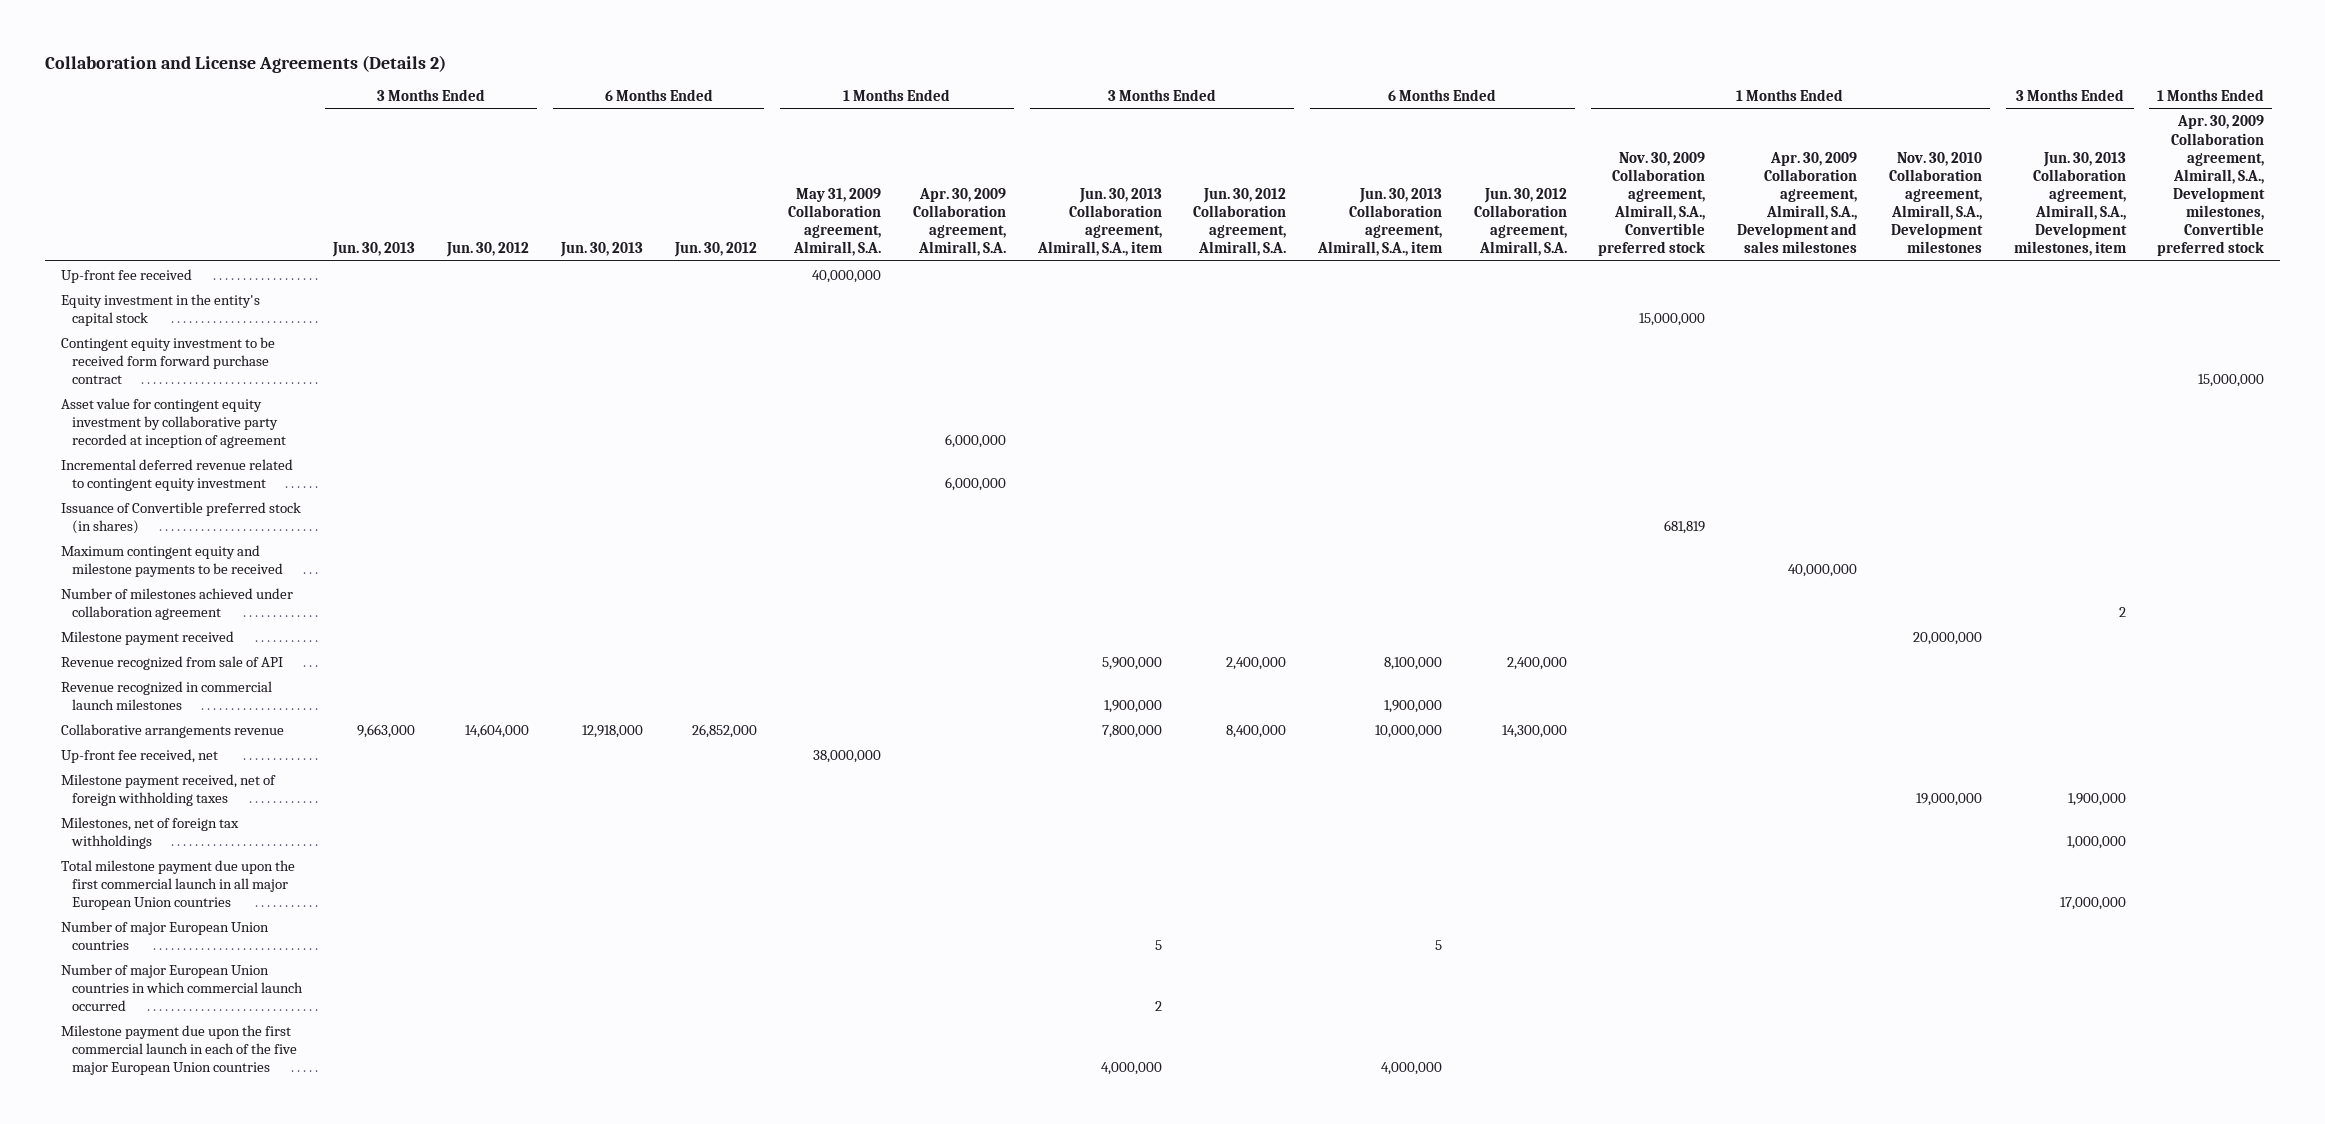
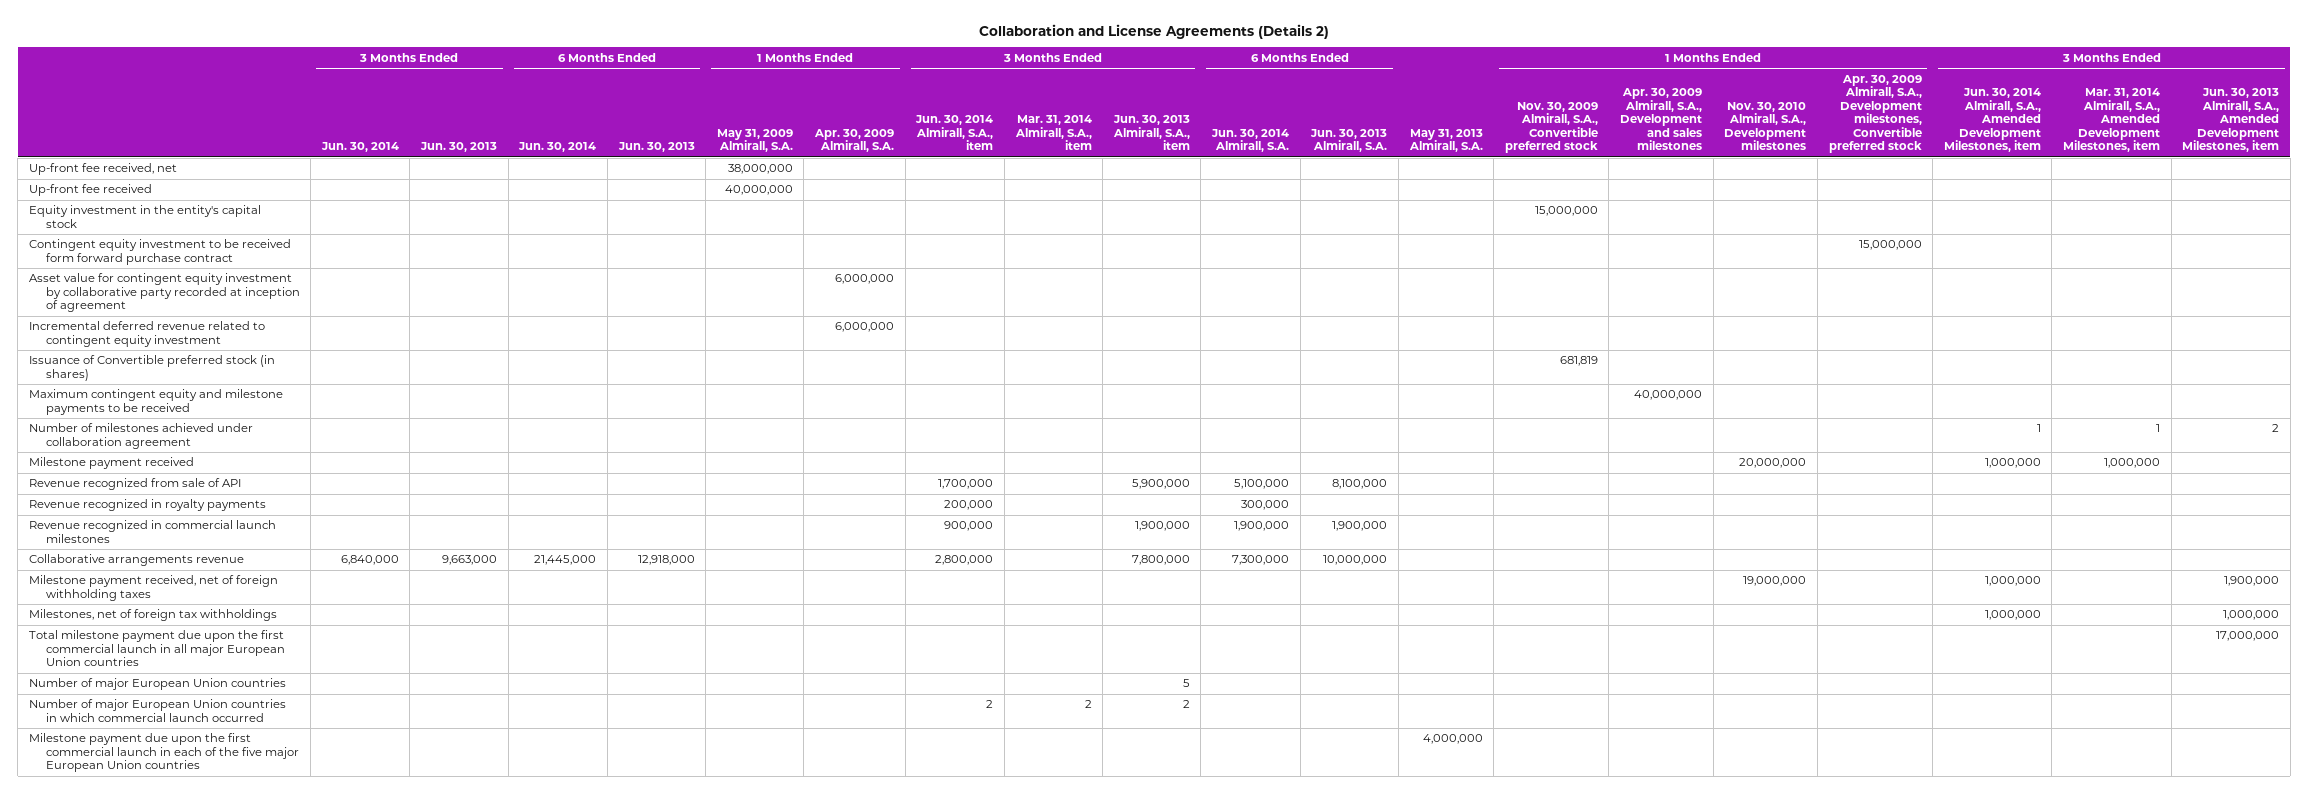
- | 3 Months Ended Jun. 30, 2013 | 3 Months Ended Jun. 30, 2012 | 6 Months Ended Jun. 30, 2013 | 6 Months Ended Jun. 30, 2012 | 1 Months Ended May 31, 2009 Collaboration agreement, Almirall, S.A. | 1 Months Ended Apr. 30, 2009 Collaboration agreement, Almirall, S.A. | 3 Months Ended Jun. 30, 2013 Collaboration agreement, Almirall, S.A., item | 3 Months Ended Jun. 30, 2012 Collaboration agreement, Almirall, S.A. | 6 Months Ended Jun. 30, 2013 Collaboration agreement, Almirall, S.A., item | 6 Months Ended Jun. 30, 2012 Collaboration agreement, Almirall, S.A. | 1 Months Ended Nov. 30, 2009 Collaboration agreement, Almirall, S.A., Convertible preferred stock | 1 Months Ended Apr. 30, 2009 Collaboration agreement, Almirall, S.A., Development and sales milestones | 1 Months Ended Nov. 30, 2010 Collaboration agreement, Almirall, S.A., Development milestones | 3 Months Ended Jun. 30, 2013 Collaboration agreement, Almirall, S.A., Development milestones, item | 1 Months Ended Apr. 30, 2009 Collaboration agreement, Almirall, S.A., Development milestones, Convertible preferred stock
+ | 3 Months Ended Jun. 30, 2014 | 3 Months Ended Jun. 30, 2013 | 6 Months Ended Jun. 30, 2014 | 6 Months Ended Jun. 30, 2013 | 1 Months Ended May 31, 2009 Almirall, S.A. | 1 Months Ended Apr. 30, 2009 Almirall, S.A. | 3 Months Ended Jun. 30, 2014 Almirall, S.A., item | 3 Months Ended Mar. 31, 2014 Almirall, S.A., item | 3 Months Ended Jun. 30, 2013 Almirall, S.A., item | 6 Months Ended Jun. 30, 2014 Almirall, S.A. | 6 Months Ended Jun. 30, 2013 Almirall, S.A. | May 31, 2013 Almirall, S.A. | 1 Months Ended Nov. 30, 2009 Almirall, S.A., Convertible preferred stock | 1 Months Ended Apr. 30, 2009 Almirall, S.A., Development and sales milestones | 1 Months Ended Nov. 30, 2010 Almirall, S.A., Development milestones | 1 Months Ended Apr. 30, 2009 Almirall, S.A., Development milestones, Convertible preferred stock | 3 Months Ended Jun. 30, 2014 Almirall, S.A., Amended Development Milestones, item | 3 Months Ended Mar. 31, 2014 Almirall, S.A., Amended Development Milestones, item | 3 Months Ended Jun. 30, 2013 Almirall, S.A., Amended Development Milestones, item
moved up: Up-front fee received, net | | | | | 38,000,000 | | | | | | | | | | | | | |
+ Revenue recognized in royalty payments | | | | | | | 200,000 | | | 300,000 | | | | | | | | |

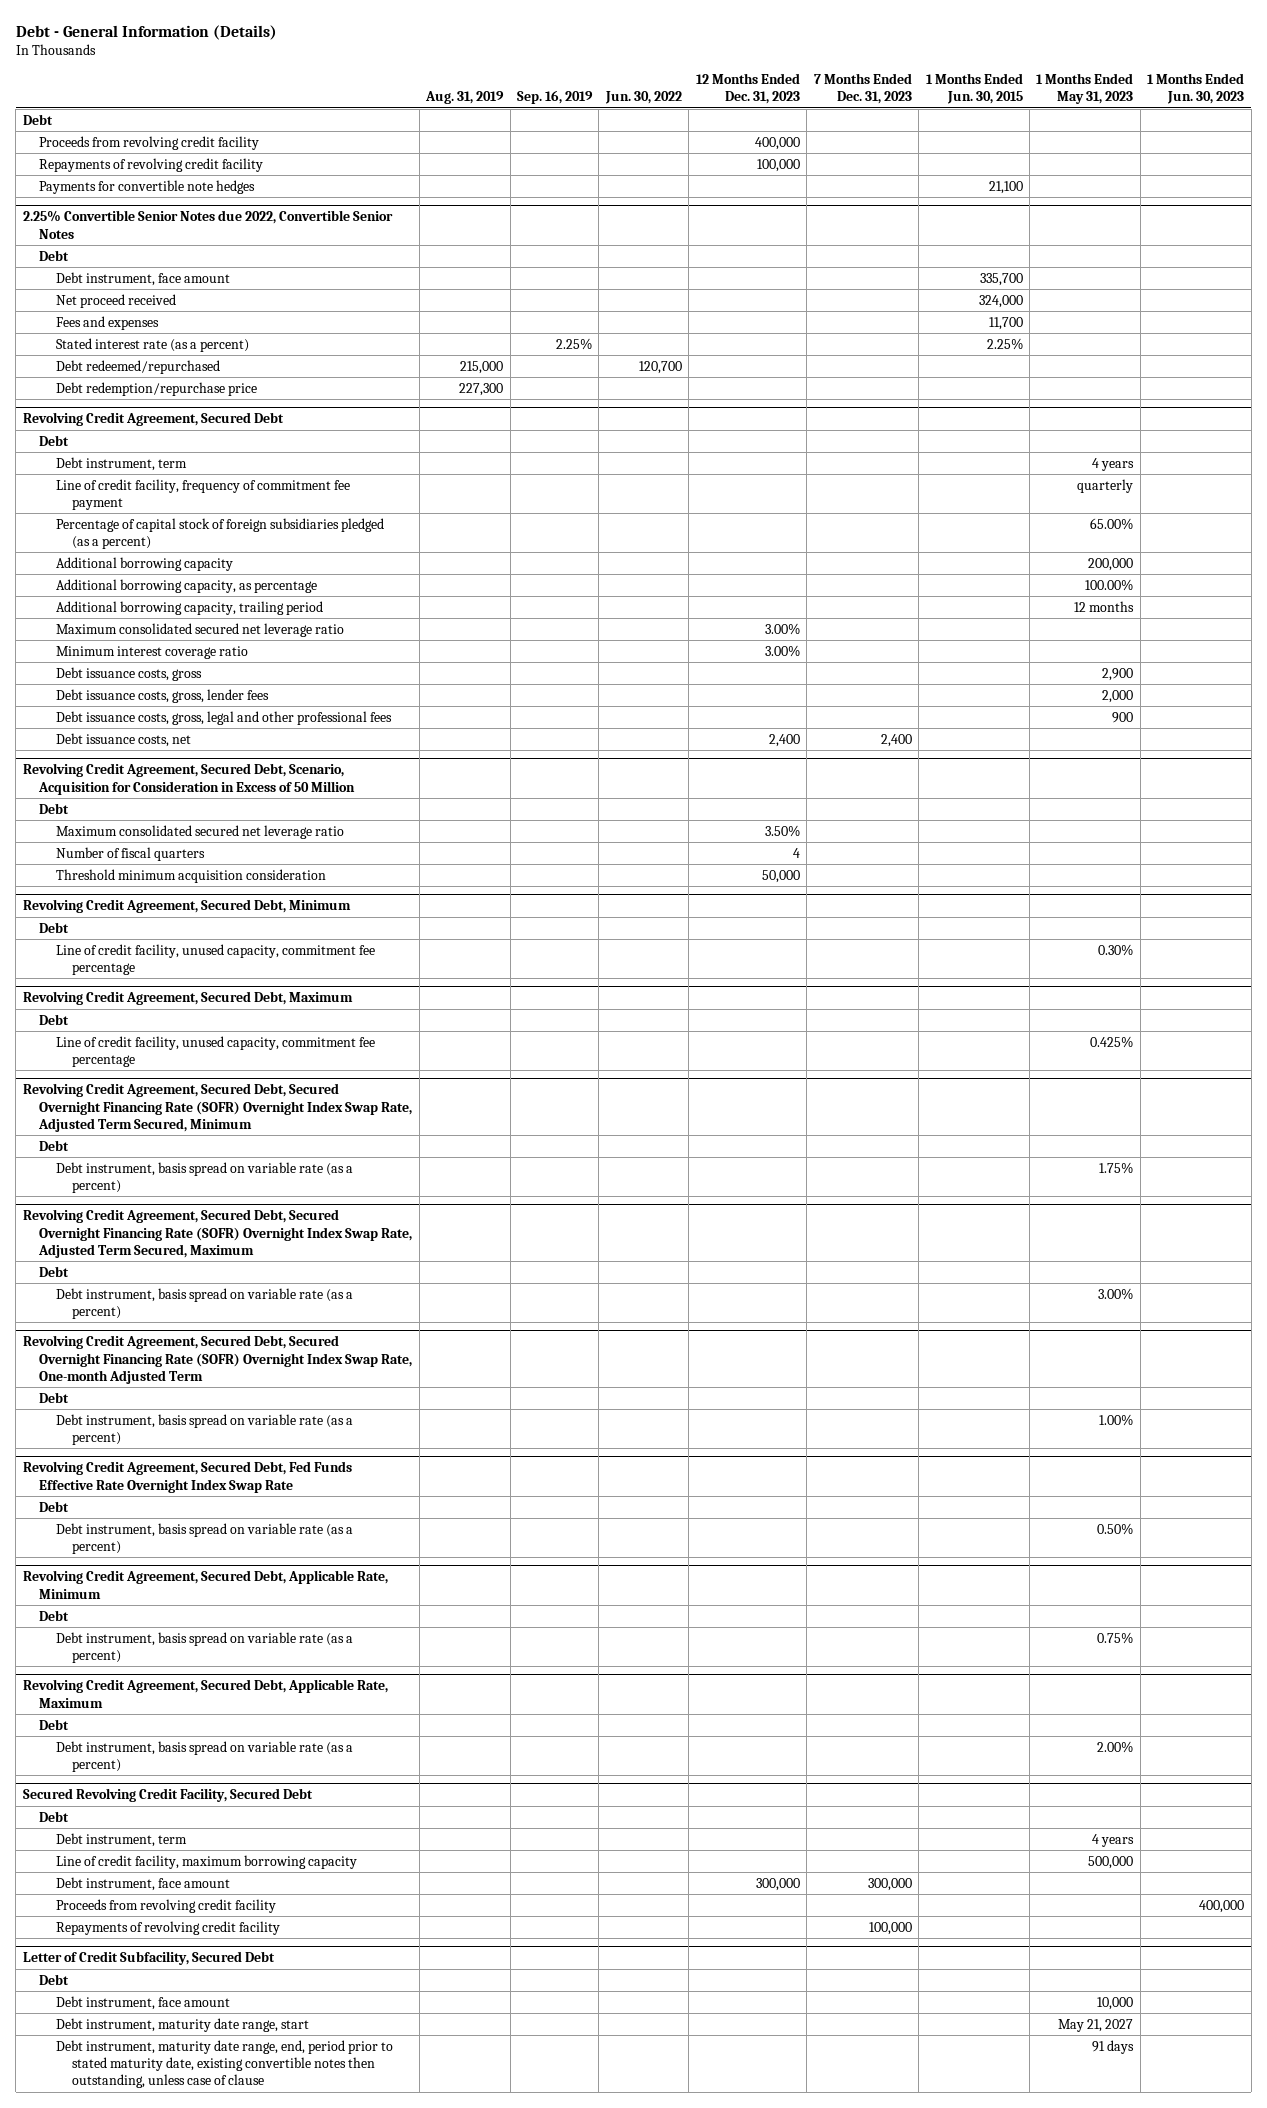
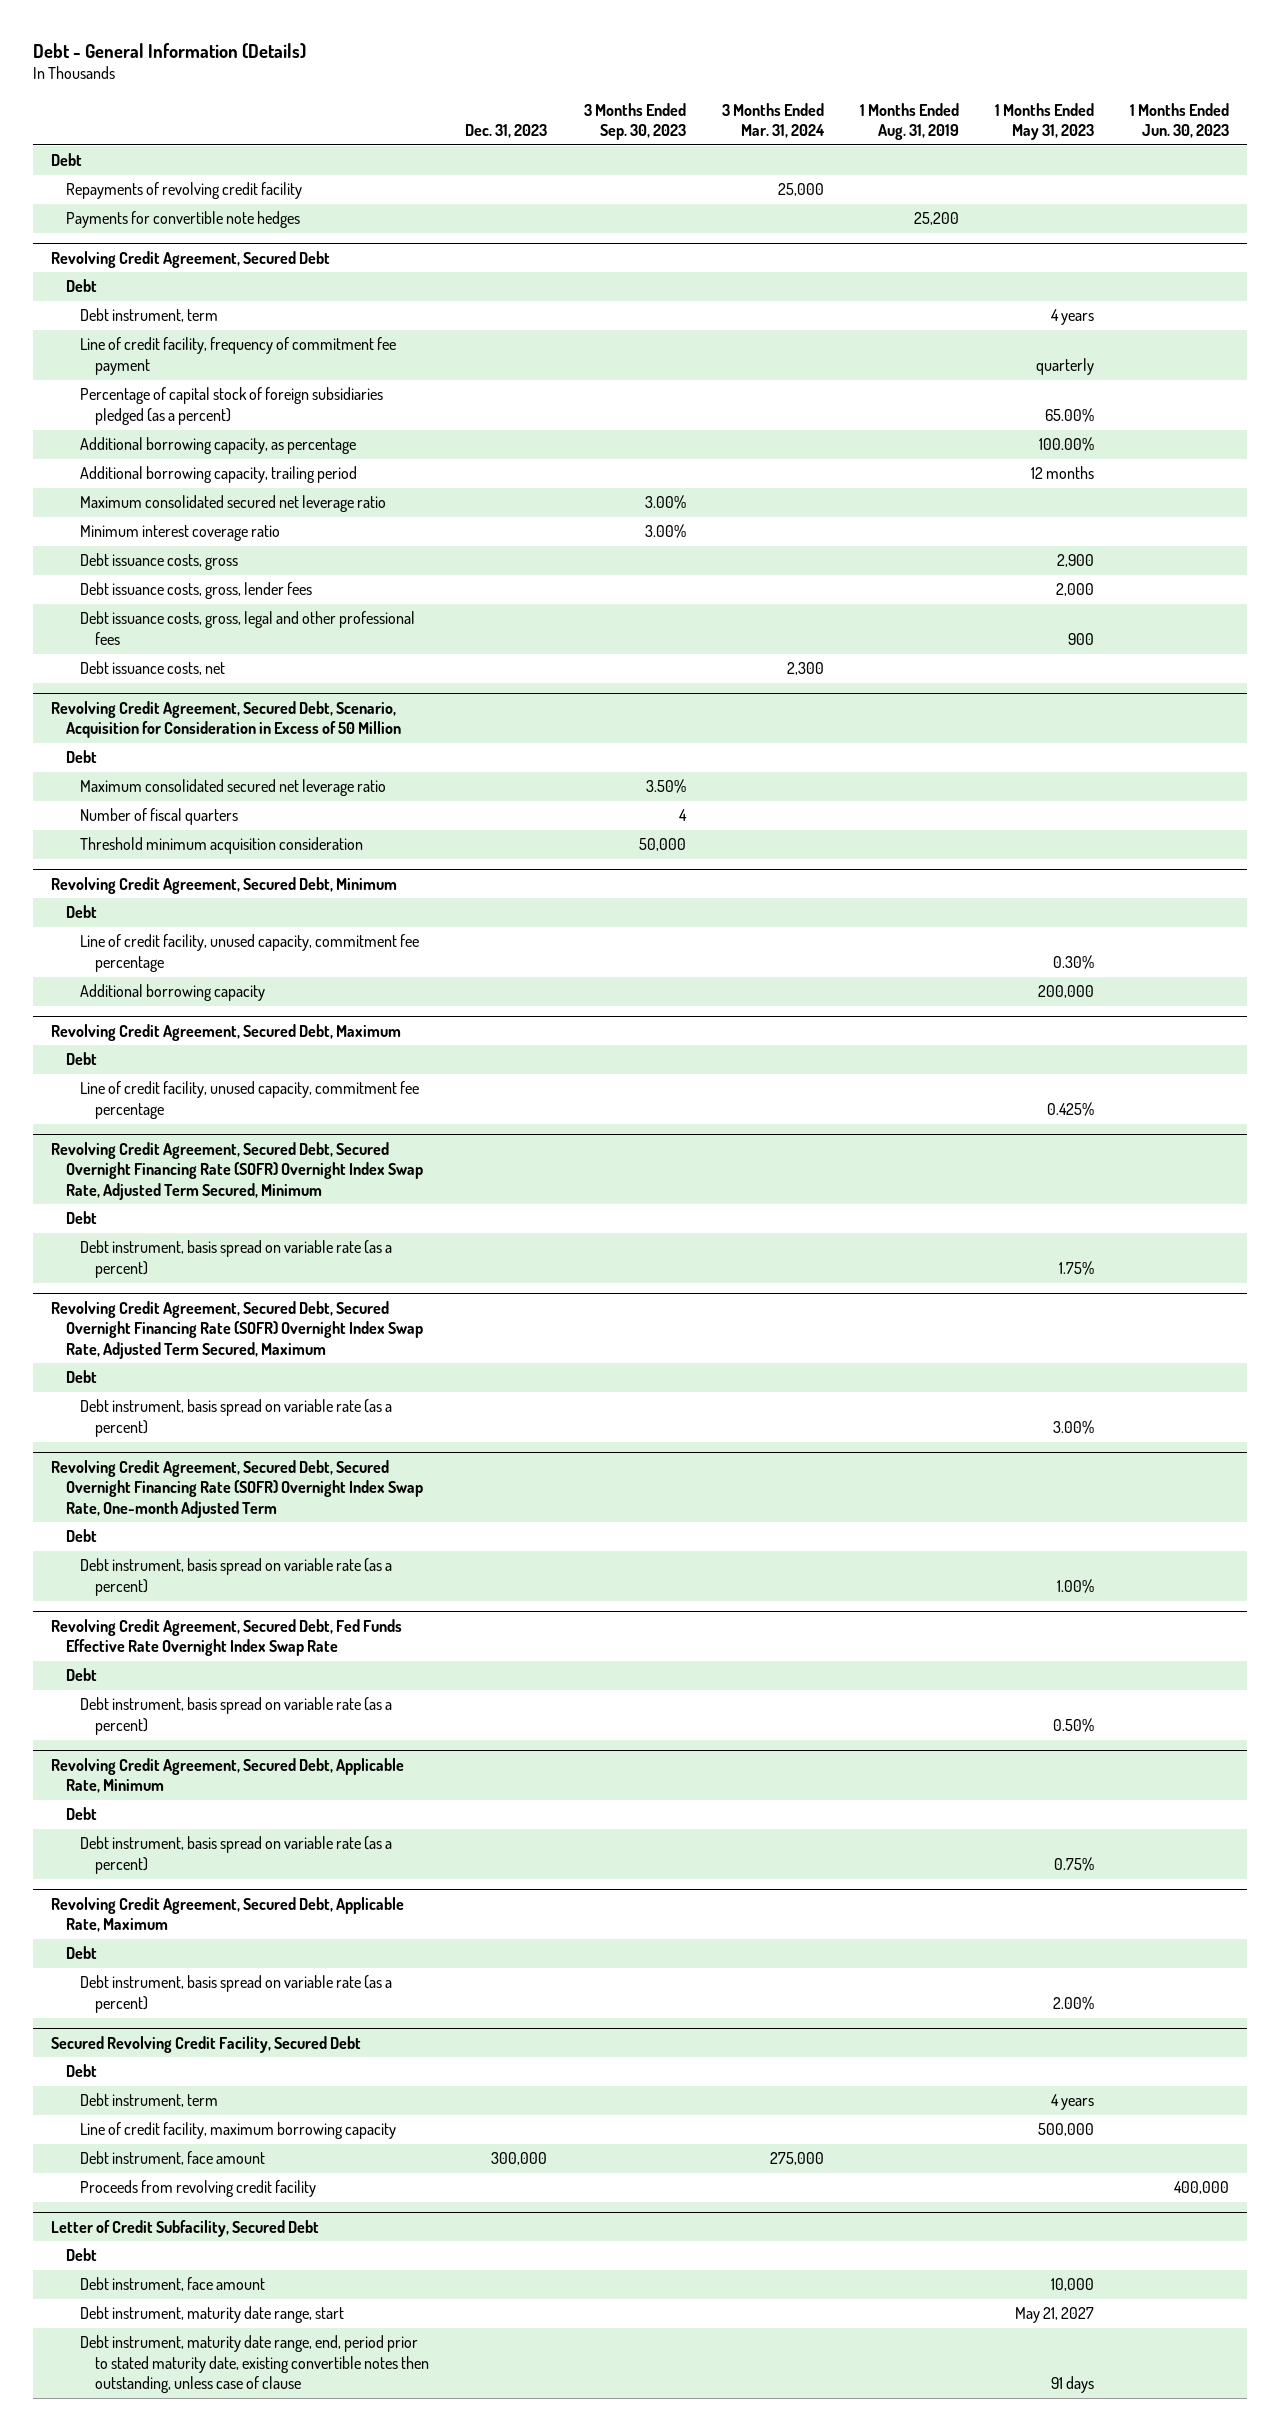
- | Aug. 31, 2019 | Sep. 16, 2019 | Jun. 30, 2022 | 12 Months Ended Dec. 31, 2023 | 7 Months Ended Dec. 31, 2023 | 1 Months Ended Jun. 30, 2015 | 1 Months Ended May 31, 2023 | 1 Months Ended Jun. 30, 2023
+ | Dec. 31, 2023 | 3 Months Ended Sep. 30, 2023 | 3 Months Ended Mar. 31, 2024 | 1 Months Ended Aug. 31, 2019 | 1 Months Ended May 31, 2023 | 1 Months Ended Jun. 30, 2023
- Proceeds from revolving credit facility | | | | 400,000 | | | |
- 2.25% Convertible Senior Notes due 2022, Convertible Senior Notes
- Debt
- Debt instrument, face amount | | | | | | 335,700 | |
- Net proceed received | | | | | | 324,000 | |
- Fees and expenses | | | | | | 11,700 | |
- Stated interest rate (as a percent) | | 2.25% | | | | 2.25% | |
- Debt redeemed/repurchased | 215,000 | | 120,700 | | | | |
- Debt redemption/repurchase price | 227,300 | | | | | | |
@ Revolving Credit Agreement, Secured Debt
- Additional borrowing capacity | | | | | | | 200,000 |
@ Revolving Credit Agreement, Secured Debt, Minimum
+ Additional borrowing capacity | | | | | 200,000 |
@ Secured Revolving Credit Facility, Secured Debt
- Repayments of revolving credit facility | | | | | 100,000 | | |

